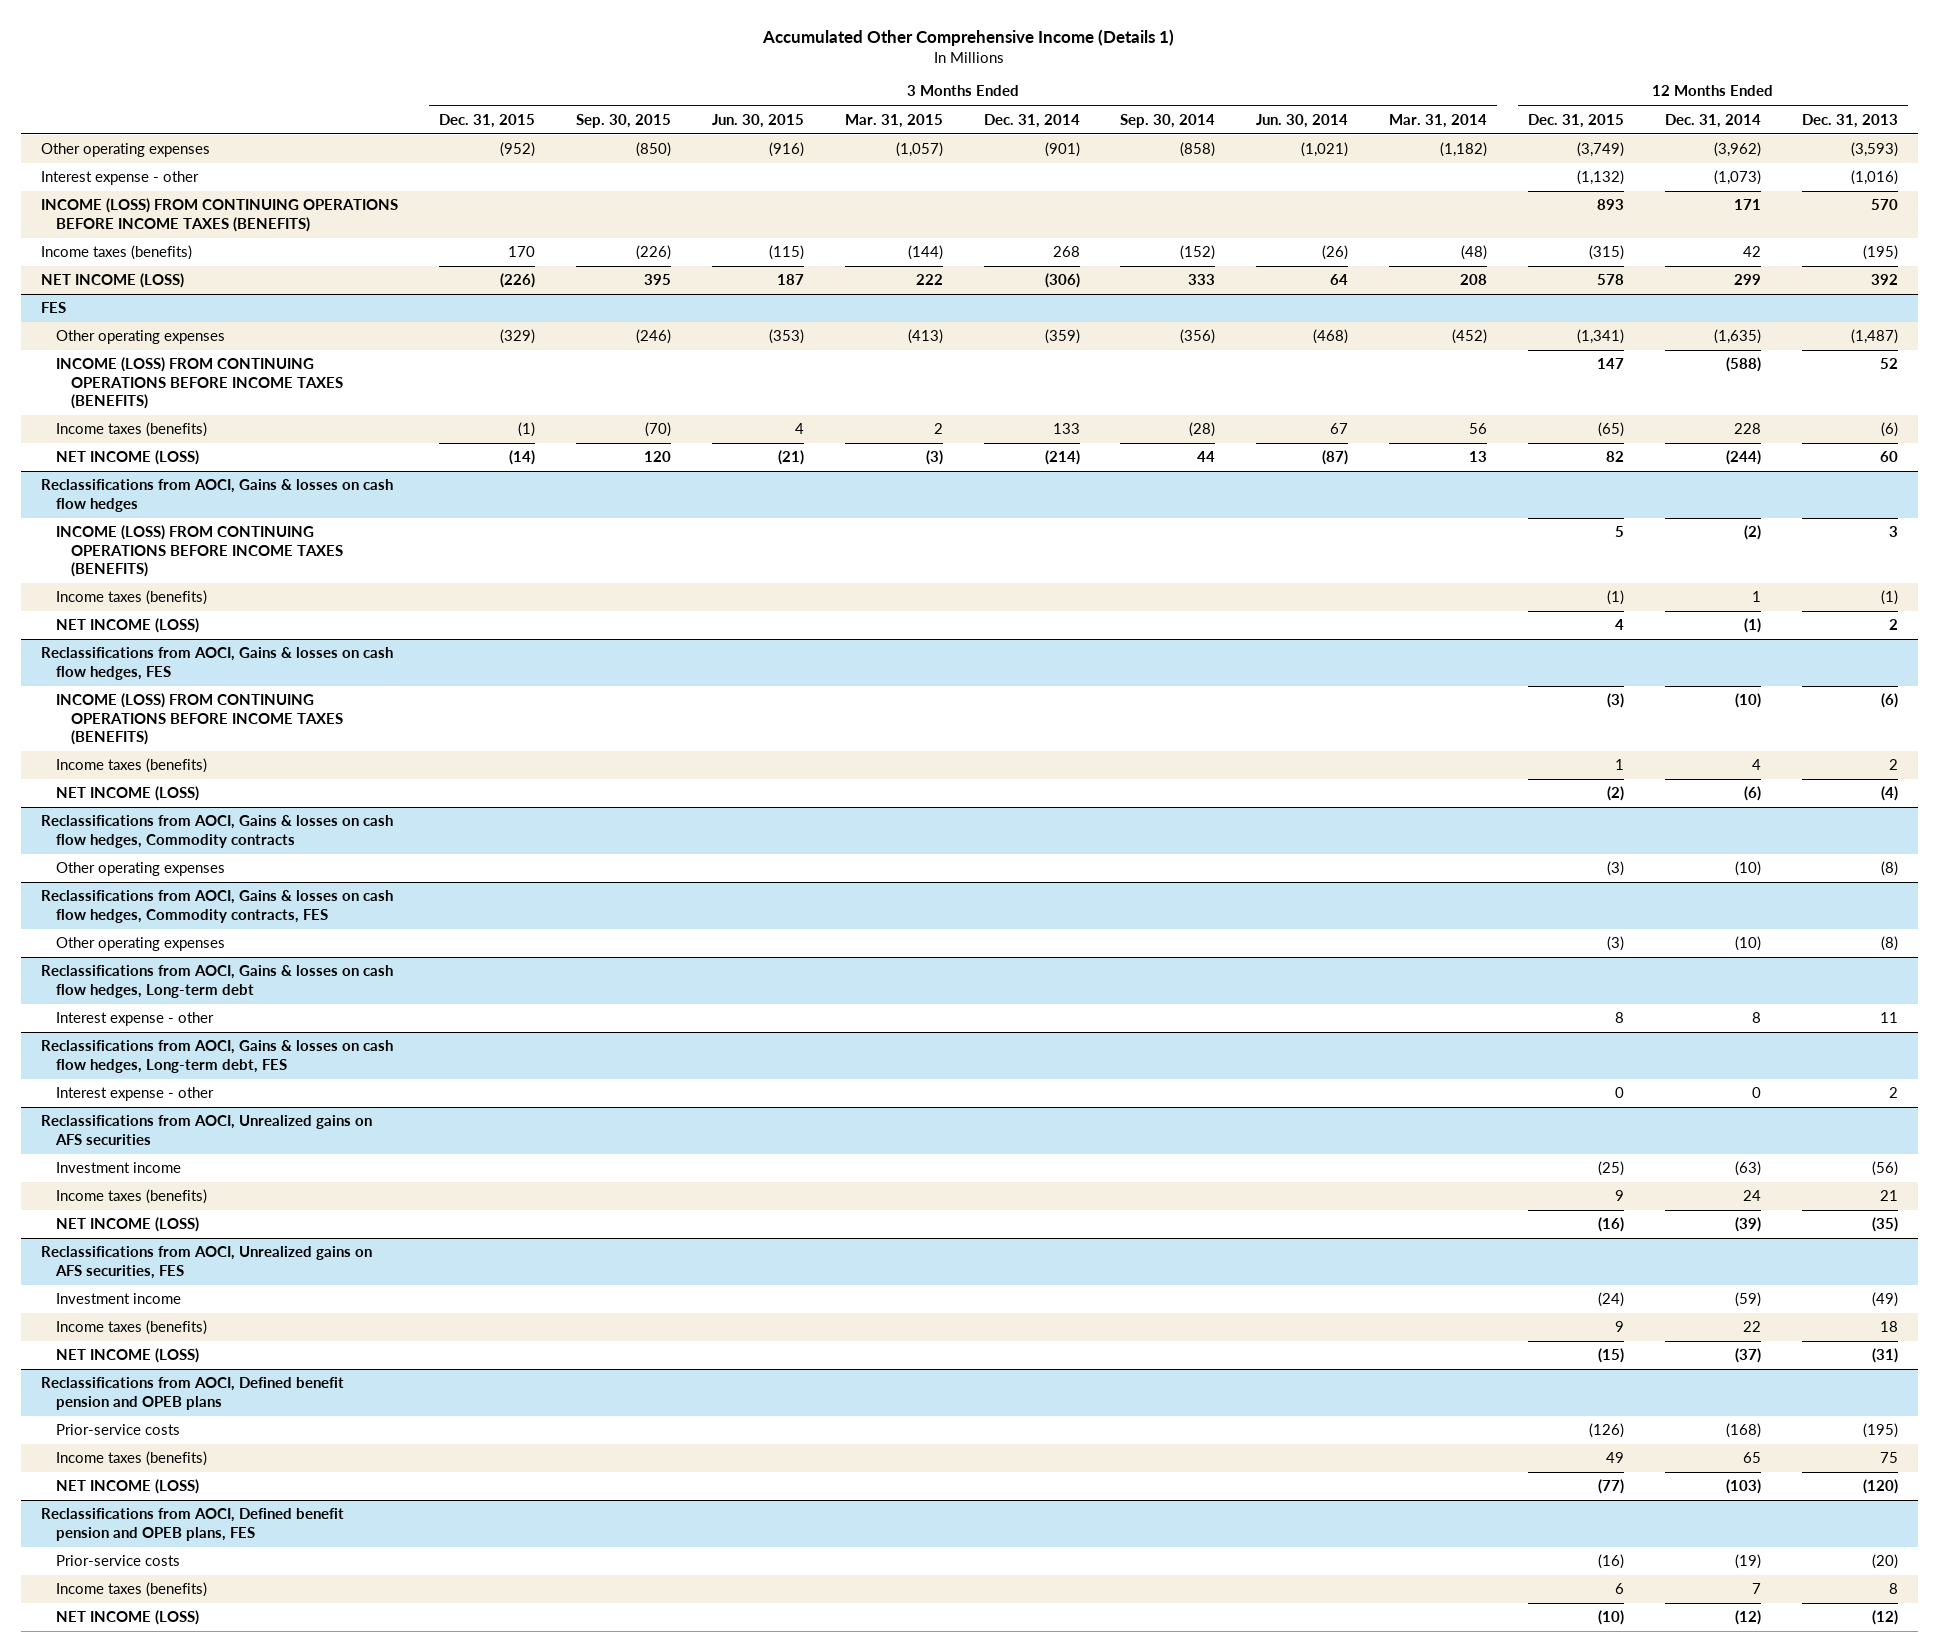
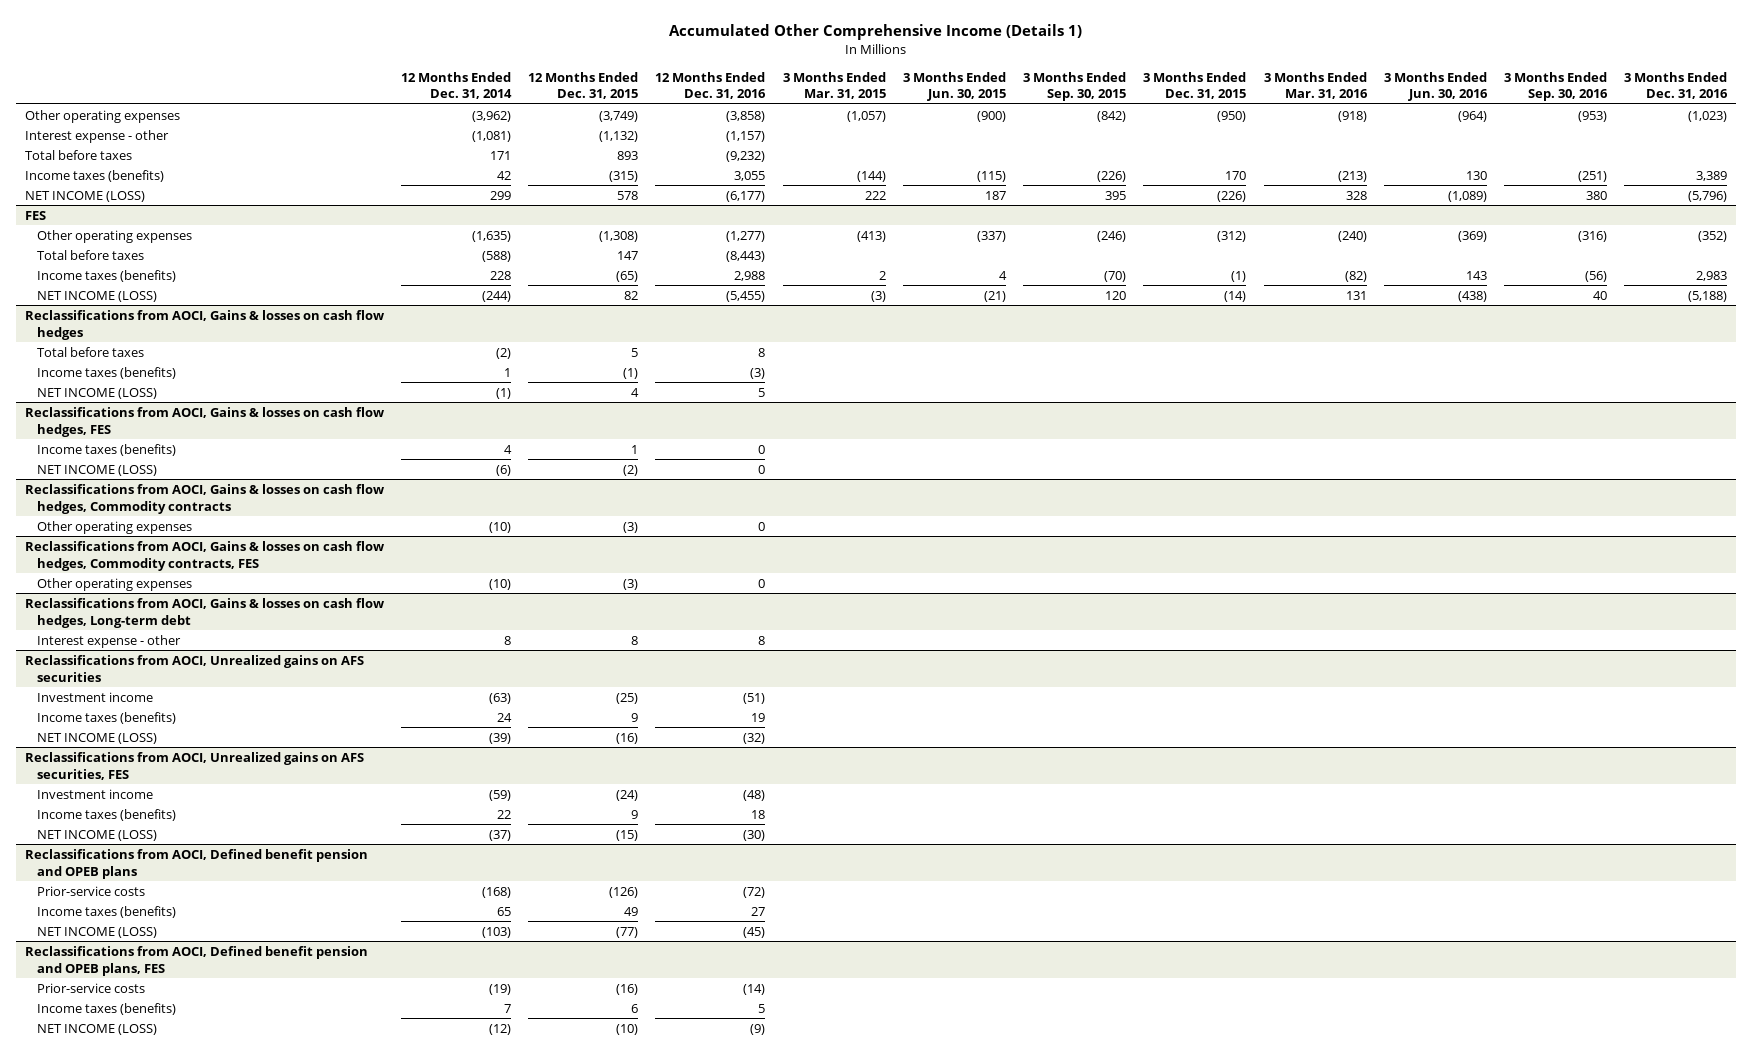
- | 3 Months Ended Dec. 31, 2015 | 3 Months Ended Sep. 30, 2015 | 3 Months Ended Jun. 30, 2015 | 3 Months Ended Mar. 31, 2015 | 3 Months Ended Dec. 31, 2014 | 3 Months Ended Sep. 30, 2014 | 3 Months Ended Jun. 30, 2014 | 3 Months Ended Mar. 31, 2014 | 12 Months Ended Dec. 31, 2015 | 12 Months Ended Dec. 31, 2014 | 12 Months Ended Dec. 31, 2013
+ | 12 Months Ended Dec. 31, 2014 | 12 Months Ended Dec. 31, 2015 | 12 Months Ended Dec. 31, 2016 | 3 Months Ended Mar. 31, 2015 | 3 Months Ended Jun. 30, 2015 | 3 Months Ended Sep. 30, 2015 | 3 Months Ended Dec. 31, 2015 | 3 Months Ended Mar. 31, 2016 | 3 Months Ended Jun. 30, 2016 | 3 Months Ended Sep. 30, 2016 | 3 Months Ended Dec. 31, 2016
- Other operating expenses | (952) | (850) | (916) | (1,057) | (901) | (858) | (1,021) | (1,182) | (3,749) | (3,962) | (3,593)
- Interest expense - other | | | | | | | | | (1,132) | (1,073) | (1,016)
- INCOME (LOSS) FROM CONTINUING OPERATIONS BEFORE INCOME TAXES (BENEFITS) | | | | | | | | | 893 | 171 | 570
+ Other operating expenses | (3,962) | (3,749) | (3,858) | (1,057) | (900) | (842) | (950) | (918) | (964) | (953) | (1,023)
+ Interest expense - other | (1,081) | (1,132) | (1,157) | | | | | | | |
+ Total before taxes | 171 | 893 | (9,232) | | | | | | | |
@ FES
- Other operating expenses | (329) | (246) | (353) | (413) | (359) | (356) | (468) | (452) | (1,341) | (1,635) | (1,487)
- INCOME (LOSS) FROM CONTINUING OPERATIONS BEFORE INCOME TAXES (BENEFITS) | | | | | | | | | 147 | (588) | 52
+ Other operating expenses | (1,635) | (1,308) | (1,277) | (413) | (337) | (246) | (312) | (240) | (369) | (316) | (352)
+ Total before taxes | (588) | 147 | (8,443) | | | | | | | |
@ Reclassifications from AOCI, Gains & losses on cash flow hedges
- INCOME (LOSS) FROM CONTINUING OPERATIONS BEFORE INCOME TAXES (BENEFITS) | | | | | | | | | 5 | (2) | 3
+ Total before taxes | (2) | 5 | 8 | | | | | | | |
@ Reclassifications from AOCI, Gains & losses on cash flow hedges, FES
- INCOME (LOSS) FROM CONTINUING OPERATIONS BEFORE INCOME TAXES (BENEFITS) | | | | | | | | | (3) | (10) | (6)
- Reclassifications from AOCI, Gains & losses on cash flow hedges, Long-term debt, FES
- Interest expense - other | | | | | | | | | 0 | 0 | 2

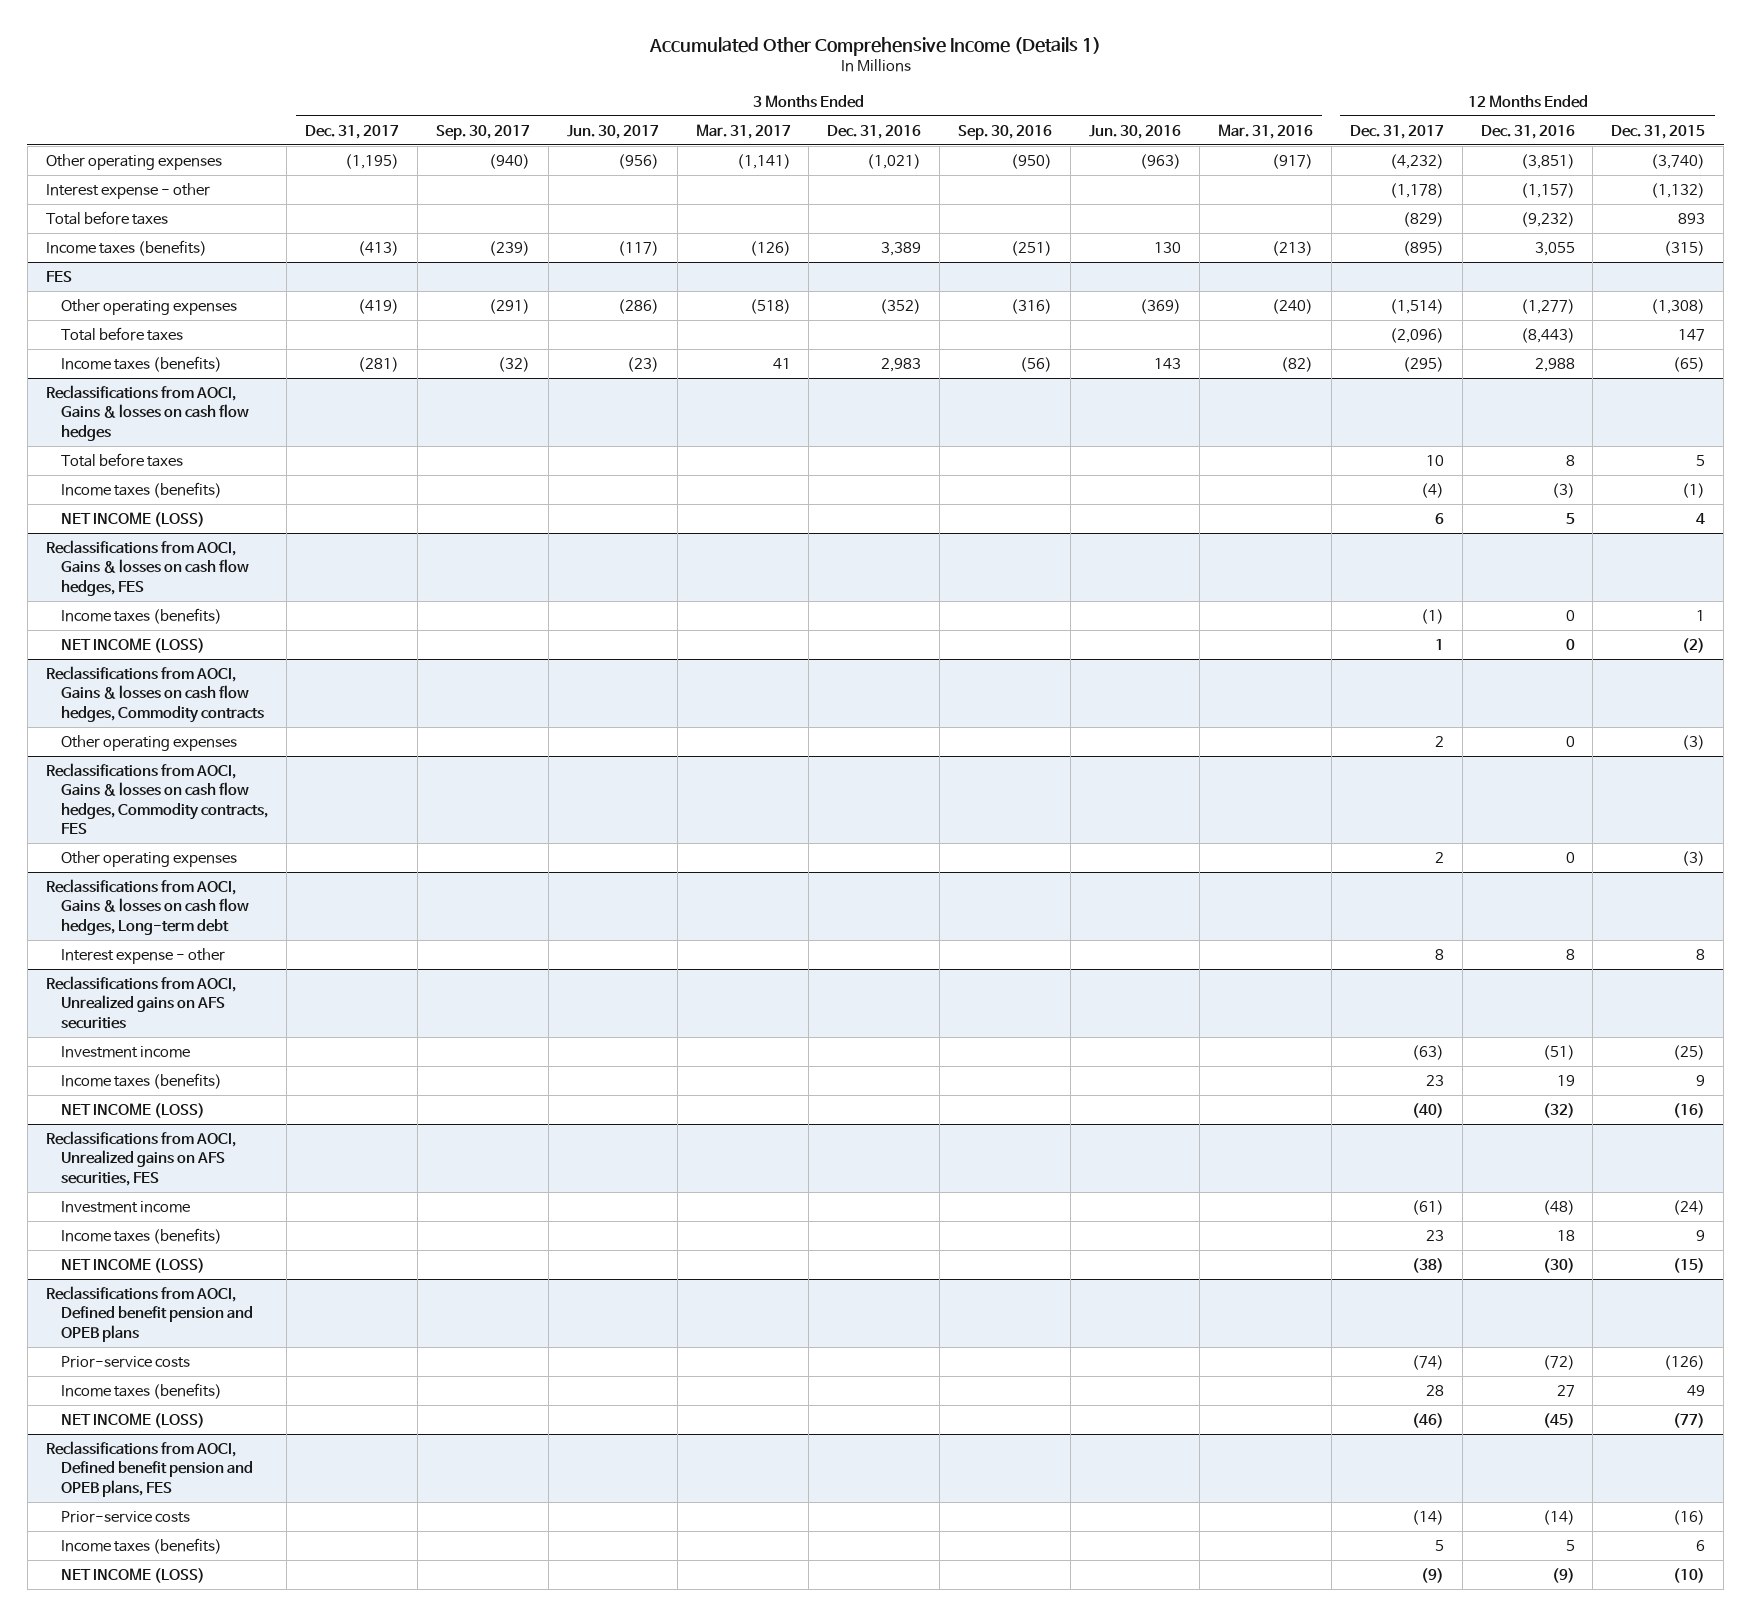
- | 12 Months Ended Dec. 31, 2014 | 12 Months Ended Dec. 31, 2015 | 12 Months Ended Dec. 31, 2016 | 3 Months Ended Mar. 31, 2015 | 3 Months Ended Jun. 30, 2015 | 3 Months Ended Sep. 30, 2015 | 3 Months Ended Dec. 31, 2015 | 3 Months Ended Mar. 31, 2016 | 3 Months Ended Jun. 30, 2016 | 3 Months Ended Sep. 30, 2016 | 3 Months Ended Dec. 31, 2016
+ | 3 Months Ended Dec. 31, 2017 | 3 Months Ended Sep. 30, 2017 | 3 Months Ended Jun. 30, 2017 | 3 Months Ended Mar. 31, 2017 | 3 Months Ended Dec. 31, 2016 | 3 Months Ended Sep. 30, 2016 | 3 Months Ended Jun. 30, 2016 | 3 Months Ended Mar. 31, 2016 | 12 Months Ended Dec. 31, 2017 | 12 Months Ended Dec. 31, 2016 | 12 Months Ended Dec. 31, 2015
- Other operating expenses | (3,962) | (3,749) | (3,858) | (1,057) | (900) | (842) | (950) | (918) | (964) | (953) | (1,023)
+ Other operating expenses | (1,195) | (940) | (956) | (1,141) | (1,021) | (950) | (963) | (917) | (4,232) | (3,851) | (3,740)
- NET INCOME (LOSS) | 299 | 578 | (6,177) | 222 | 187 | 395 | (226) | 328 | (1,089) | 380 | (5,796)
@ FES
- NET INCOME (LOSS) | (244) | 82 | (5,455) | (3) | (21) | 120 | (14) | 131 | (438) | 40 | (5,188)

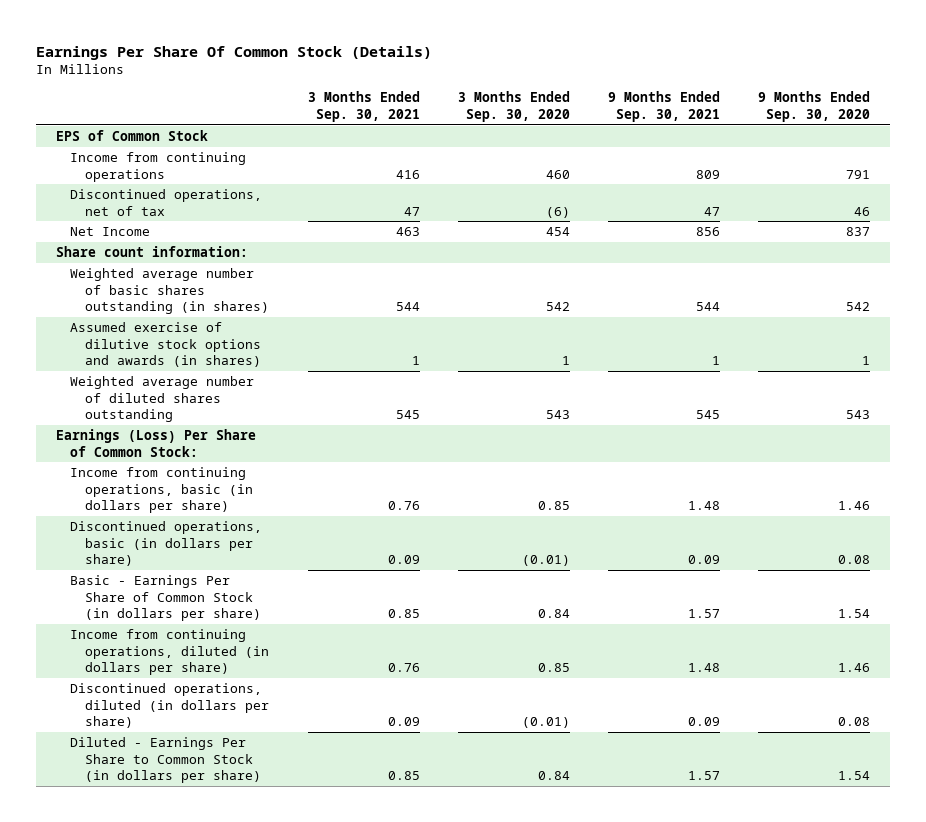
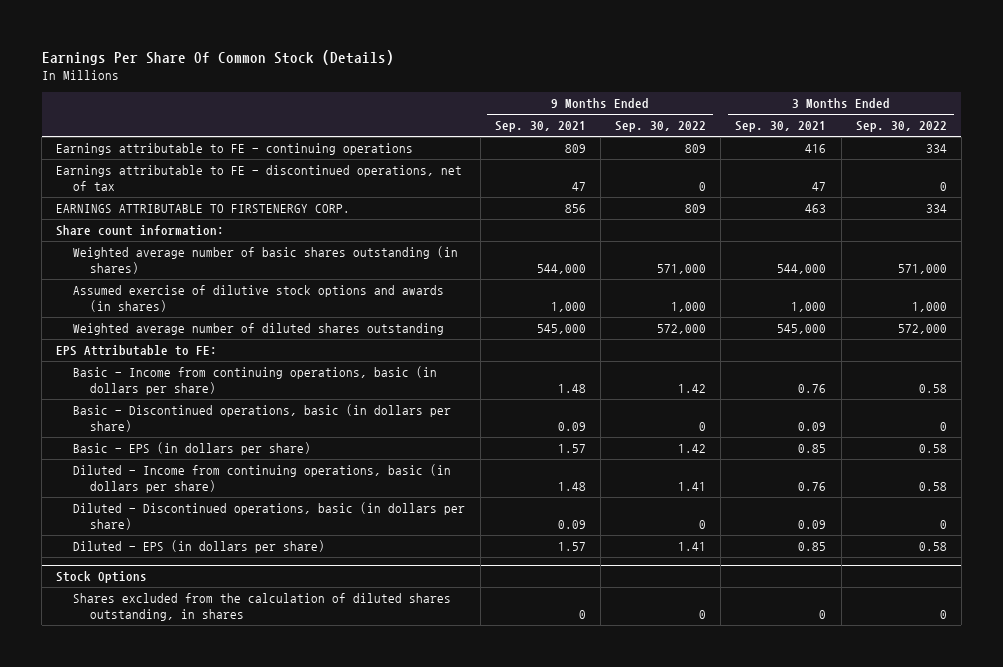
- | 3 Months Ended Sep. 30, 2021 | 3 Months Ended Sep. 30, 2020 | 9 Months Ended Sep. 30, 2021 | 9 Months Ended Sep. 30, 2020
+ | 9 Months Ended Sep. 30, 2021 | 9 Months Ended Sep. 30, 2022 | 3 Months Ended Sep. 30, 2021 | 3 Months Ended Sep. 30, 2022
- EPS of Common Stock
- Income from continuing operations | 416 | 460 | 809 | 791
- Discontinued operations, net of tax | 47 | (6) | 47 | 46
- Net Income | 463 | 454 | 856 | 837
+ Earnings attributable to FE - continuing operations | 809 | 809 | 416 | 334
+ Earnings attributable to FE - discontinued operations, net of tax | 47 | 0 | 47 | 0
+ EARNINGS ATTRIBUTABLE TO FIRSTENERGY CORP. | 856 | 809 | 463 | 334
- Weighted average number of basic shares outstanding (in shares) | 544 | 542 | 544 | 542
- Assumed exercise of dilutive stock options and awards (in shares) | 1 | 1 | 1 | 1
- Weighted average number of diluted shares outstanding | 545 | 543 | 545 | 543
- Earnings (Loss) Per Share of Common Stock:
- Income from continuing operations, basic (in dollars per share) | 0.76 | 0.85 | 1.48 | 1.46
- Discontinued operations, basic (in dollars per share) | 0.09 | (0.01) | 0.09 | 0.08
- Basic - Earnings Per Share of Common Stock (in dollars per share) | 0.85 | 0.84 | 1.57 | 1.54
- Income from continuing operations, diluted (in dollars per share) | 0.76 | 0.85 | 1.48 | 1.46
- Discontinued operations, diluted (in dollars per share) | 0.09 | (0.01) | 0.09 | 0.08
- Diluted - Earnings Per Share to Common Stock (in dollars per share) | 0.85 | 0.84 | 1.57 | 1.54
+ Weighted average number of basic shares outstanding (in shares) | 544,000 | 571,000 | 544,000 | 571,000
+ Assumed exercise of dilutive stock options and awards (in shares) | 1,000 | 1,000 | 1,000 | 1,000
+ Weighted average number of diluted shares outstanding | 545,000 | 572,000 | 545,000 | 572,000
+ EPS Attributable to FE:
+ Basic - Income from continuing operations, basic (in dollars per share) | 1.48 | 1.42 | 0.76 | 0.58
+ Basic - Discontinued operations, basic (in dollars per share) | 0.09 | 0 | 0.09 | 0
+ Basic - EPS (in dollars per share) | 1.57 | 1.42 | 0.85 | 0.58
+ Diluted - Income from continuing operations, basic (in dollars per share) | 1.48 | 1.41 | 0.76 | 0.58
+ Diluted - Discontinued operations, basic (in dollars per share) | 0.09 | 0 | 0.09 | 0
+ Diluted - EPS (in dollars per share) | 1.57 | 1.41 | 0.85 | 0.58
+ Stock Options
+ Shares excluded from the calculation of diluted shares outstanding, in shares | 0 | 0 | 0 | 0

